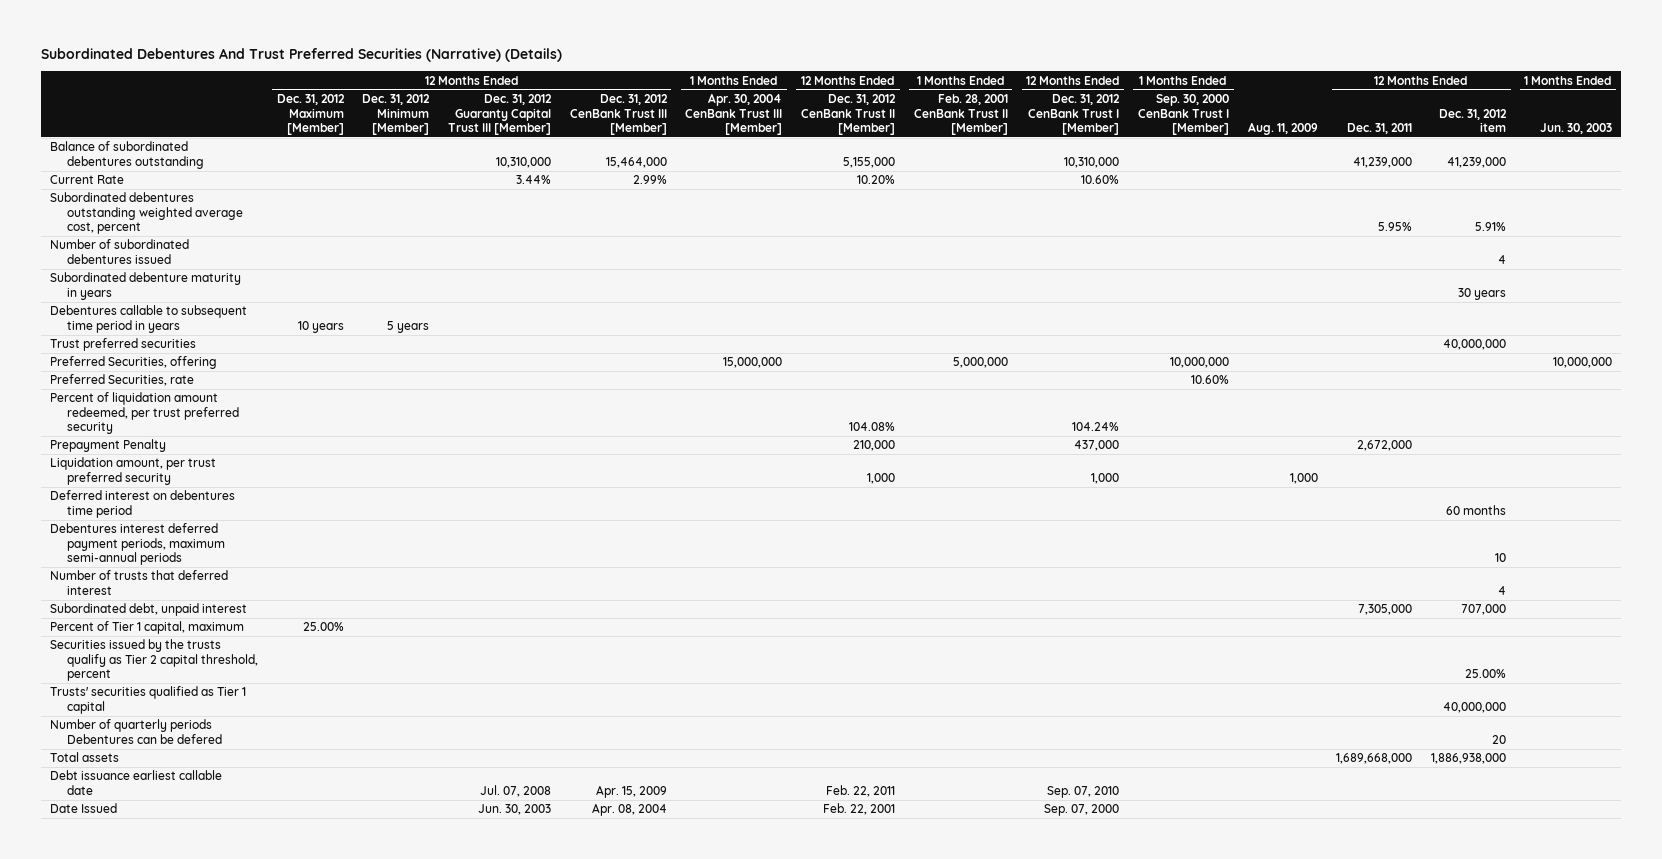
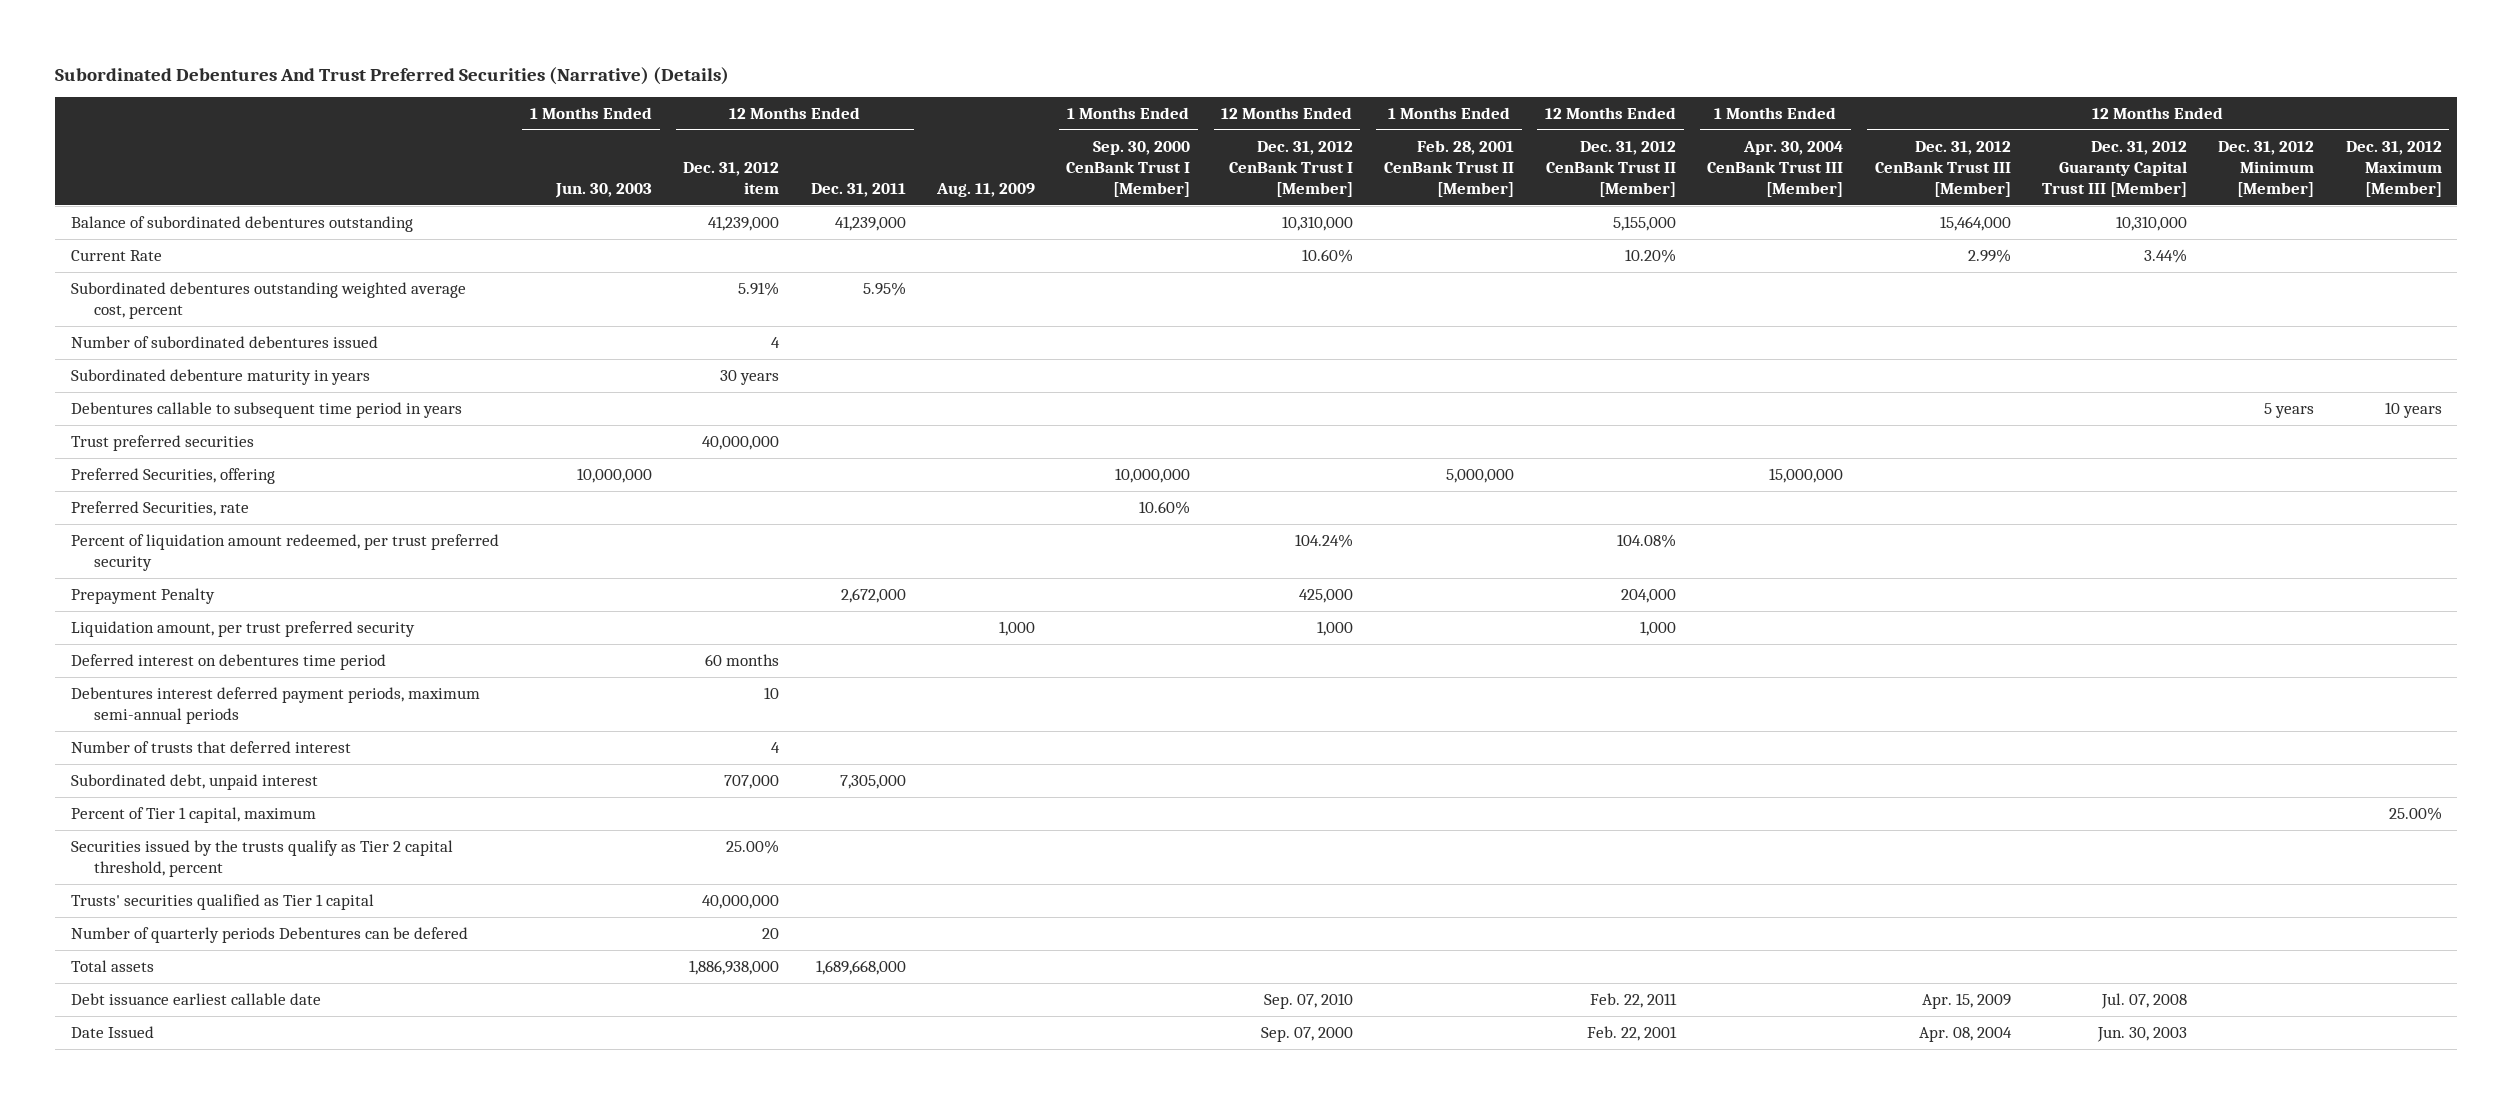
- | 12 Months Ended Dec. 31, 2012 Maximum [Member] | 12 Months Ended Dec. 31, 2012 Minimum [Member] | 12 Months Ended Dec. 31, 2012 Guaranty Capital Trust III [Member] | 12 Months Ended Dec. 31, 2012 CenBank Trust III [Member] | 1 Months Ended Apr. 30, 2004 CenBank Trust III [Member] | 12 Months Ended Dec. 31, 2012 CenBank Trust II [Member] | 1 Months Ended Feb. 28, 2001 CenBank Trust II [Member] | 12 Months Ended Dec. 31, 2012 CenBank Trust I [Member] | 1 Months Ended Sep. 30, 2000 CenBank Trust I [Member] | Aug. 11, 2009 | 12 Months Ended Dec. 31, 2011 | 12 Months Ended Dec. 31, 2012 item | 1 Months Ended Jun. 30, 2003
+ | 1 Months Ended Jun. 30, 2003 | 12 Months Ended Dec. 31, 2012 item | 12 Months Ended Dec. 31, 2011 | Aug. 11, 2009 | 1 Months Ended Sep. 30, 2000 CenBank Trust I [Member] | 12 Months Ended Dec. 31, 2012 CenBank Trust I [Member] | 1 Months Ended Feb. 28, 2001 CenBank Trust II [Member] | 12 Months Ended Dec. 31, 2012 CenBank Trust II [Member] | 1 Months Ended Apr. 30, 2004 CenBank Trust III [Member] | 12 Months Ended Dec. 31, 2012 CenBank Trust III [Member] | 12 Months Ended Dec. 31, 2012 Guaranty Capital Trust III [Member] | 12 Months Ended Dec. 31, 2012 Minimum [Member] | 12 Months Ended Dec. 31, 2012 Maximum [Member]
- Prepayment Penalty | | | | | | 210,000 | | 437,000 | | | 2,672,000 | |
+ Prepayment Penalty | | | 2,672,000 | | | 425,000 | | 204,000 | | | | |

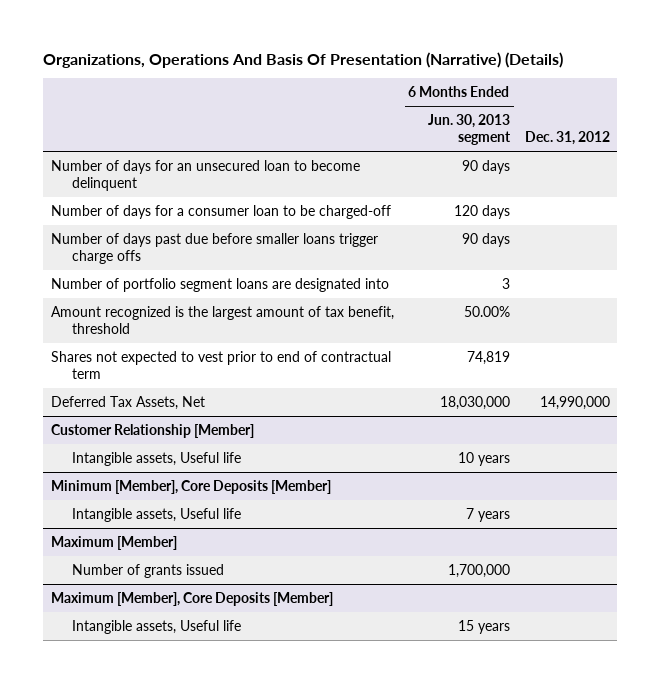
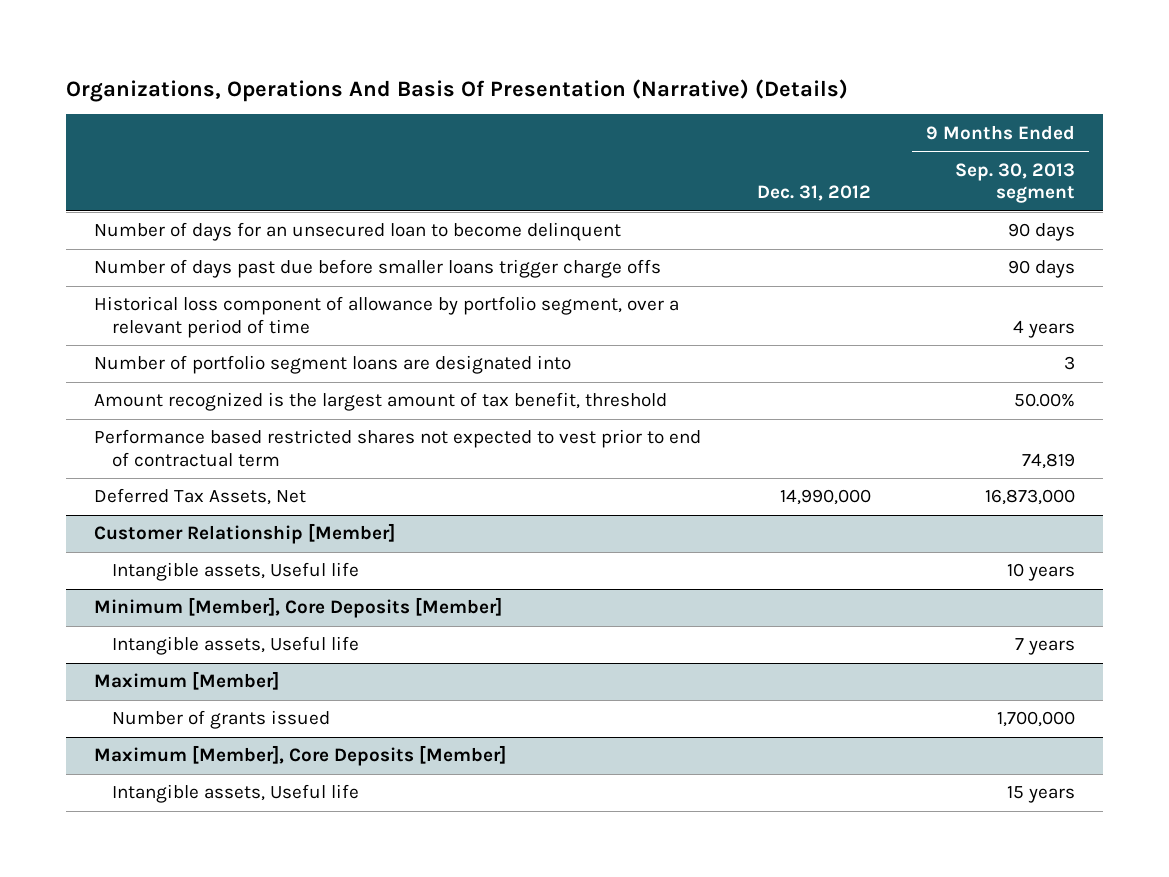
- | 6 Months Ended Jun. 30, 2013 segment | Dec. 31, 2012
+ | Dec. 31, 2012 | 9 Months Ended Sep. 30, 2013 segment
- Number of days for a consumer loan to be charged-off | 120 days |
+ Historical loss component of allowance by portfolio segment, over a relevant period of time | | 4 years
- Shares not expected to vest prior to end of contractual term | 74,819 |
+ Performance based restricted shares not expected to vest prior to end of contractual term | | 74,819

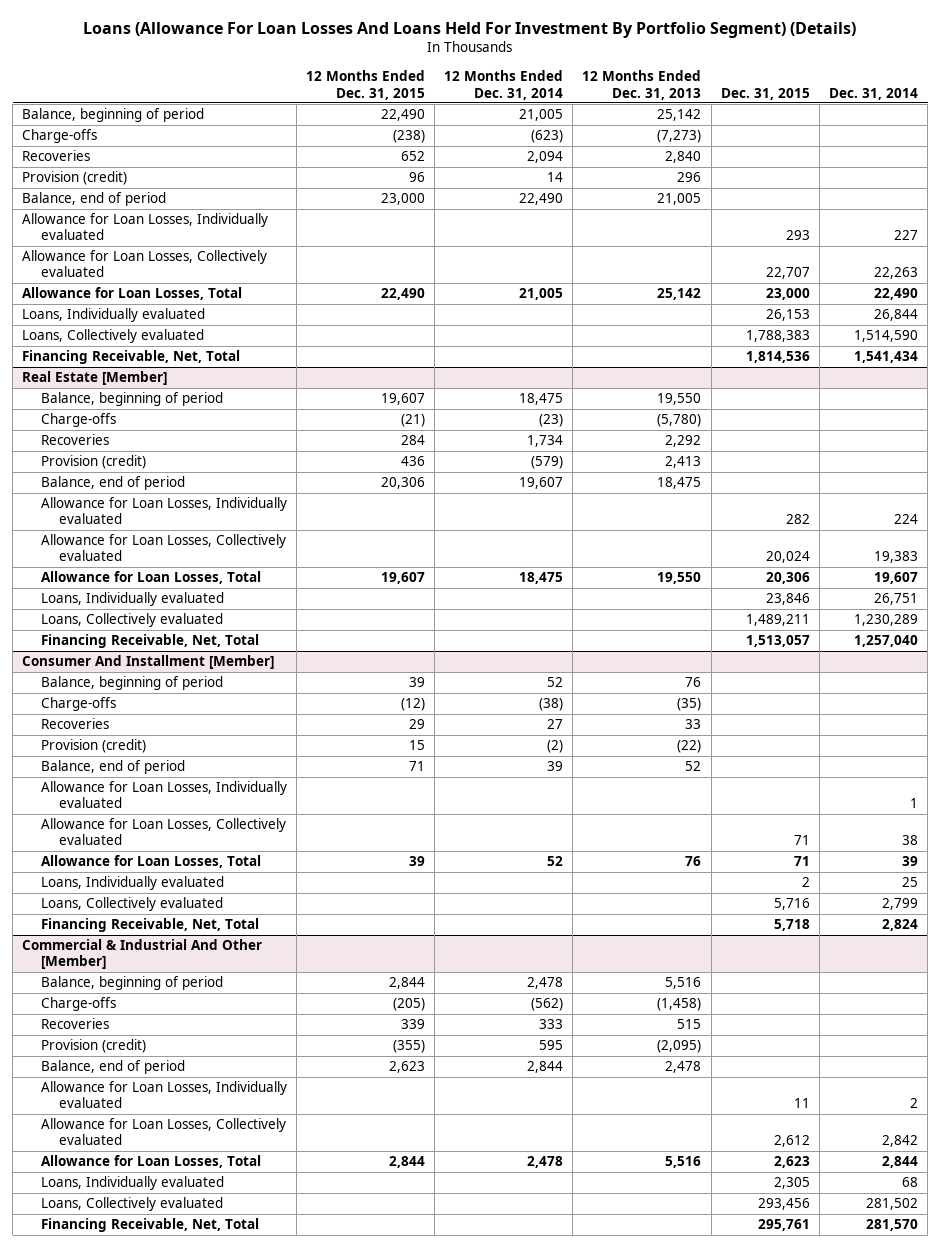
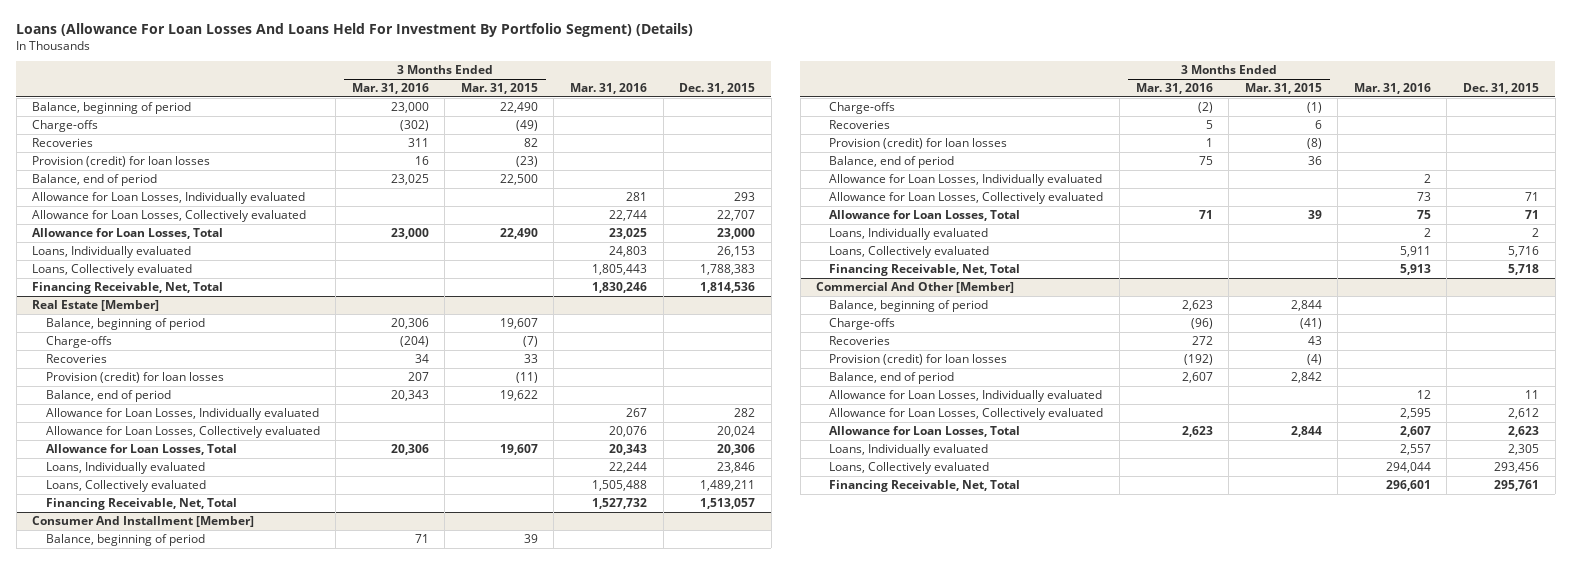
- | 12 Months Ended Dec. 31, 2015 | 12 Months Ended Dec. 31, 2014 | 12 Months Ended Dec. 31, 2013 | Dec. 31, 2015 | Dec. 31, 2014
+ | 3 Months Ended Mar. 31, 2016 | 3 Months Ended Mar. 31, 2015 | Mar. 31, 2016 | Dec. 31, 2015
- Provision (credit) | 96 | 14 | 296 | |
+ Provision (credit) for loan losses | 16 | (23) | |
@ Real Estate [Member]
- Provision (credit) | 436 | (579) | 2,413 | |
+ Provision (credit) for loan losses | 207 | (11) | |
@ Consumer And Installment [Member]
- Provision (credit) | 15 | (2) | (22) | |
+ Provision (credit) for loan losses | 1 | (8) | |
- Commercial & Industrial And Other [Member]
+ Commercial And Other [Member]
- Provision (credit) | (355) | 595 | (2,095) | |
+ Provision (credit) for loan losses | (192) | (4) | |

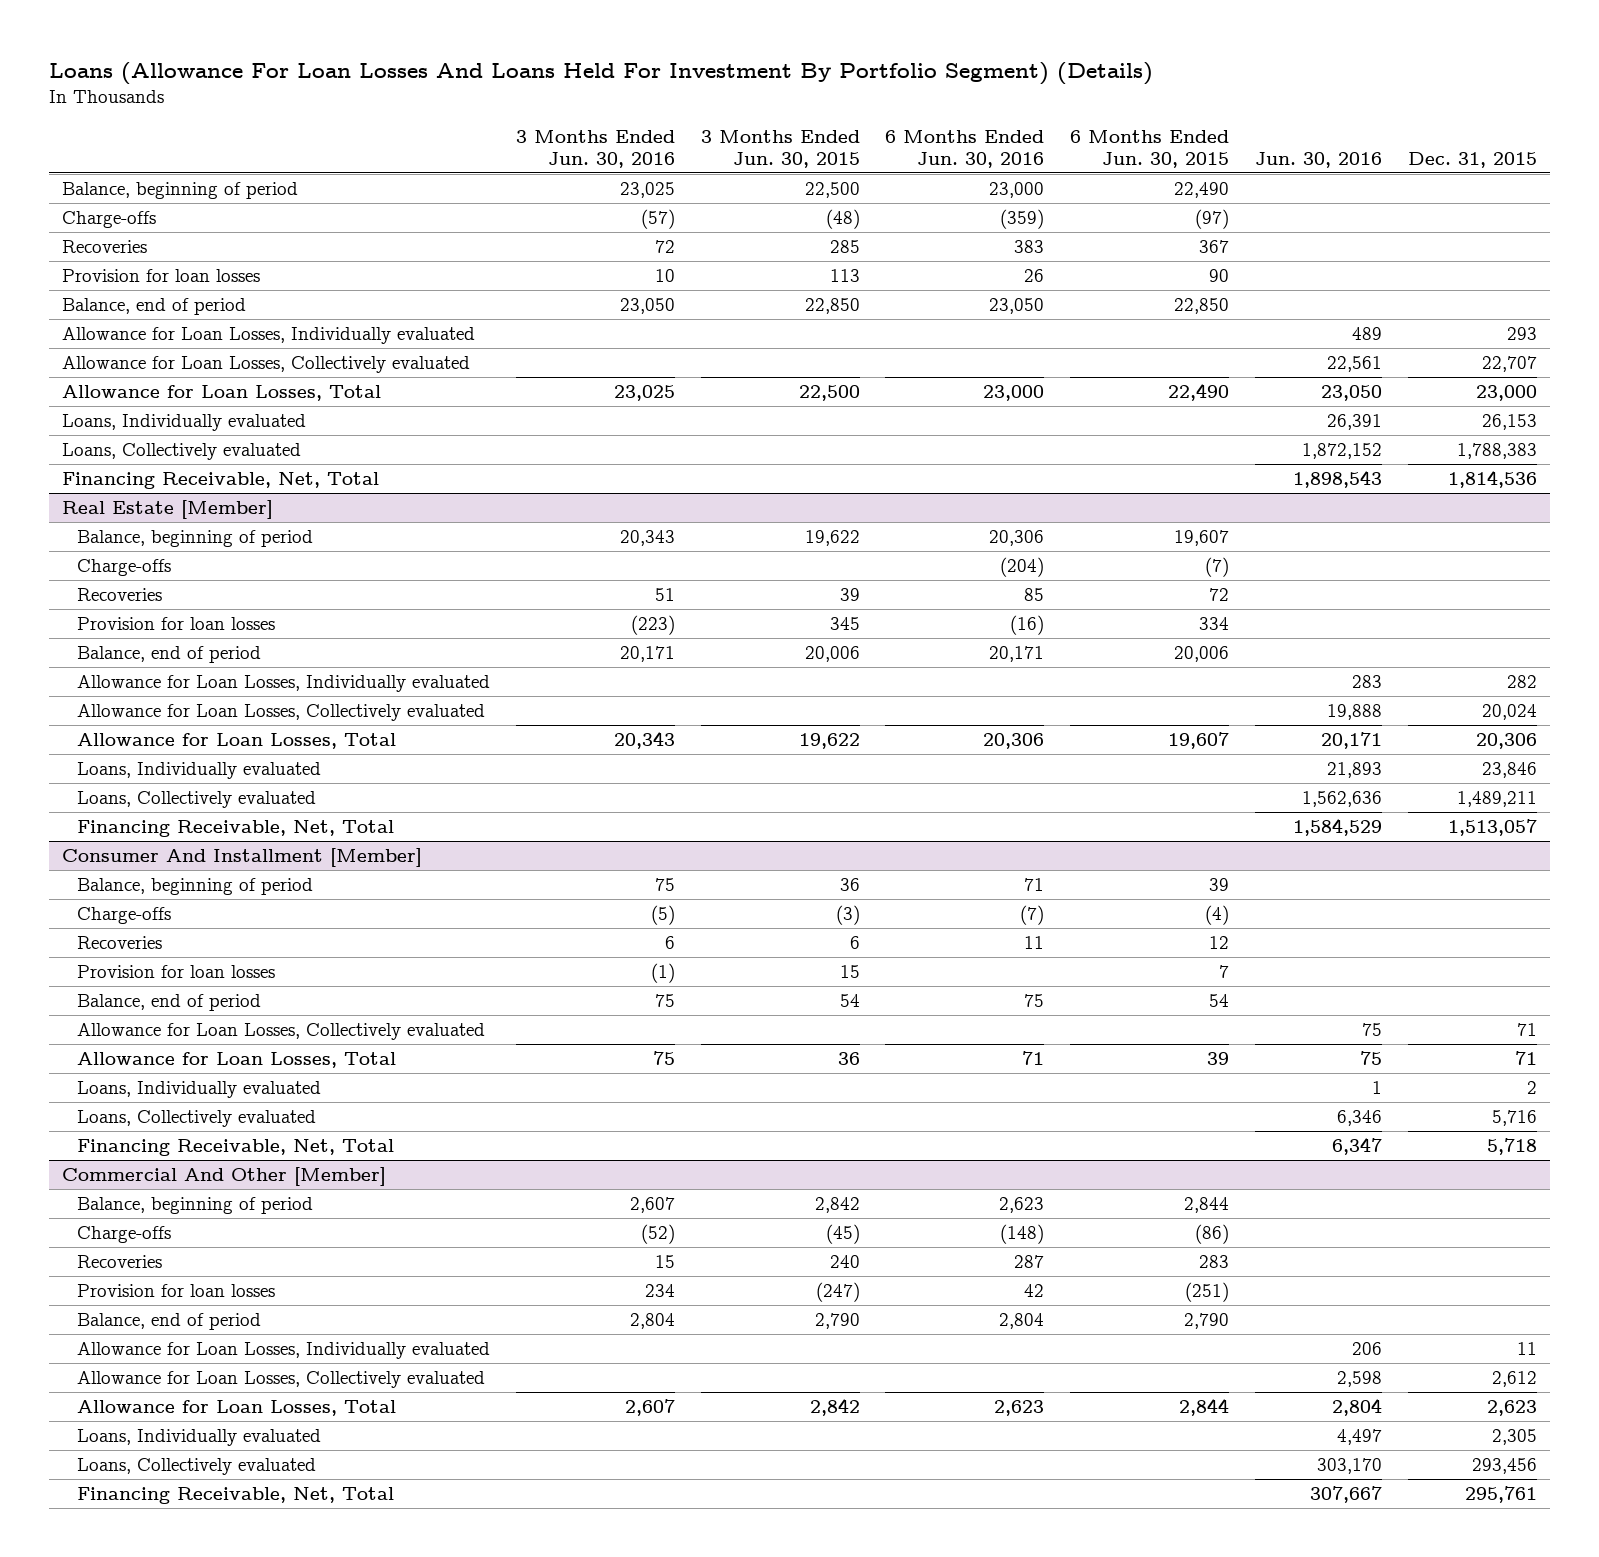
- | 3 Months Ended Mar. 31, 2016 | 3 Months Ended Mar. 31, 2015 | Mar. 31, 2016 | Dec. 31, 2015
+ | 3 Months Ended Jun. 30, 2016 | 3 Months Ended Jun. 30, 2015 | 6 Months Ended Jun. 30, 2016 | 6 Months Ended Jun. 30, 2015 | Jun. 30, 2016 | Dec. 31, 2015
- Provision (credit) for loan losses | 16 | (23) | |
+ Provision for loan losses | 10 | 113 | 26 | 90 | |
@ Real Estate [Member]
- Provision (credit) for loan losses | 207 | (11) | |
+ Provision for loan losses | (223) | 345 | (16) | 334 | |
@ Consumer And Installment [Member]
- Provision (credit) for loan losses | 1 | (8) | |
+ Provision for loan losses | (1) | 15 | | 7 | |
- Allowance for Loan Losses, Individually evaluated | | | 2 |
@ Commercial And Other [Member]
- Provision (credit) for loan losses | (192) | (4) | |
+ Provision for loan losses | 234 | (247) | 42 | (251) | |

